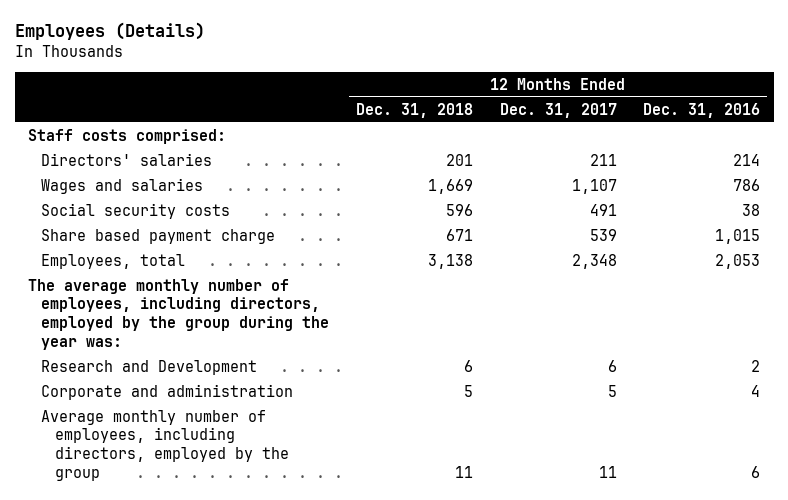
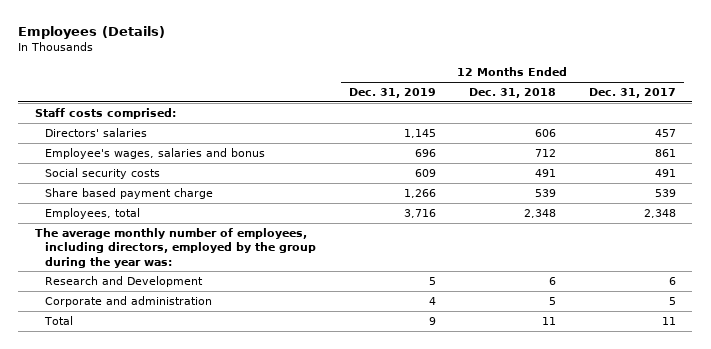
- | 12 Months Ended Dec. 31, 2018 | 12 Months Ended Dec. 31, 2017 | 12 Months Ended Dec. 31, 2016
+ | 12 Months Ended Dec. 31, 2019 | 12 Months Ended Dec. 31, 2018 | 12 Months Ended Dec. 31, 2017
- Directors' salaries | 201 | 211 | 214
- Wages and salaries | 1,669 | 1,107 | 786
- Social security costs | 596 | 491 | 38
- Share based payment charge | 671 | 539 | 1,015
- Employees, total | 3,138 | 2,348 | 2,053
+ Directors' salaries | 1,145 | 606 | 457
+ Employee's wages, salaries and bonus | 696 | 712 | 861
+ Social security costs | 609 | 491 | 491
+ Share based payment charge | 1,266 | 539 | 539
+ Employees, total | 3,716 | 2,348 | 2,348
- Average monthly number of employees, including directors, employed by the group | 11 | 11 | 6
+ Total | 9 | 11 | 11

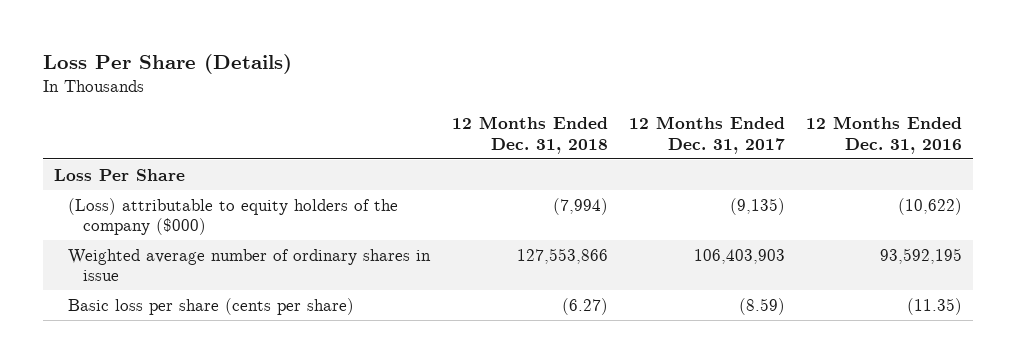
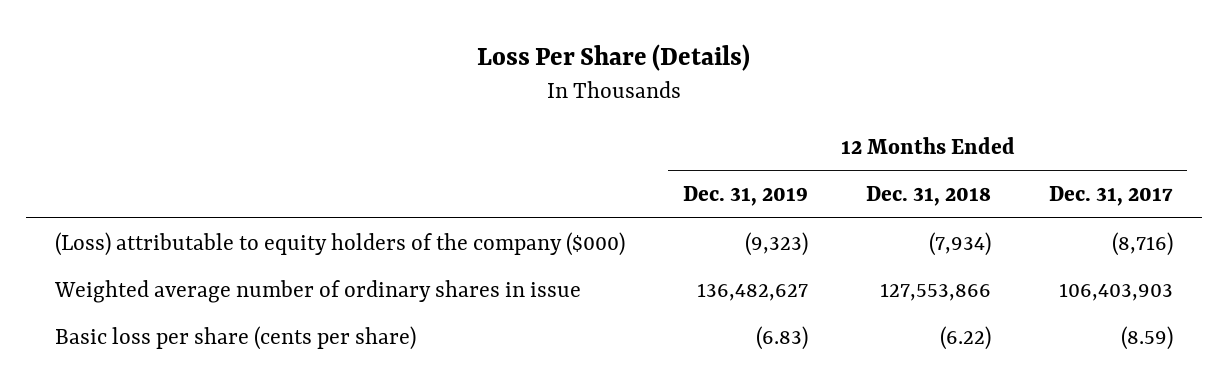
- | 12 Months Ended Dec. 31, 2018 | 12 Months Ended Dec. 31, 2017 | 12 Months Ended Dec. 31, 2016
+ | 12 Months Ended Dec. 31, 2019 | 12 Months Ended Dec. 31, 2018 | 12 Months Ended Dec. 31, 2017
- Loss Per Share
- (Loss) attributable to equity holders of the company ($000) | (7,994) | (9,135) | (10,622)
+ (Loss) attributable to equity holders of the company ($000) | (9,323) | (7,934) | (8,716)
- Basic loss per share (cents per share) | (6.27) | (8.59) | (11.35)
+ Basic loss per share (cents per share) | (6.83) | (6.22) | (8.59)

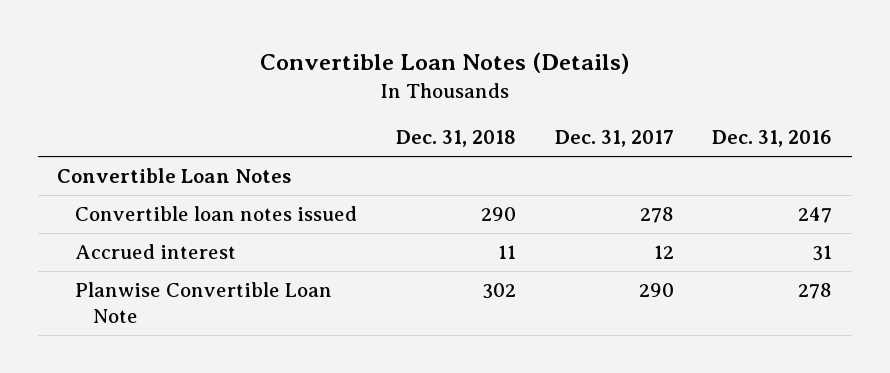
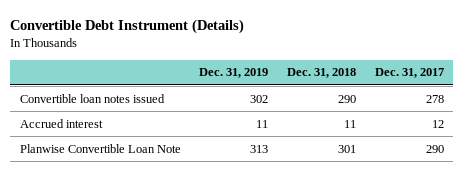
- Convertible Loan Notes (Details)
+ Convertible Debt Instrument (Details)
- | Dec. 31, 2018 | Dec. 31, 2017 | Dec. 31, 2016
+ | Dec. 31, 2019 | Dec. 31, 2018 | Dec. 31, 2017
- Convertible Loan Notes
- Planwise Convertible Loan Note | 302 | 290 | 278
+ Planwise Convertible Loan Note | 313 | 301 | 290

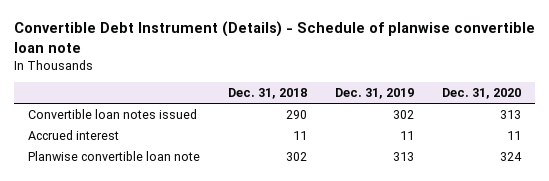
- Convertible Debt Instrument (Details)
+ Convertible Debt Instrument (Details) - Schedule of planwise convertible loan note
- | Dec. 31, 2019 | Dec. 31, 2018 | Dec. 31, 2017
+ | Dec. 31, 2018 | Dec. 31, 2019 | Dec. 31, 2020
- Planwise Convertible Loan Note | 313 | 301 | 290
+ Planwise convertible loan note | 302 | 313 | 324

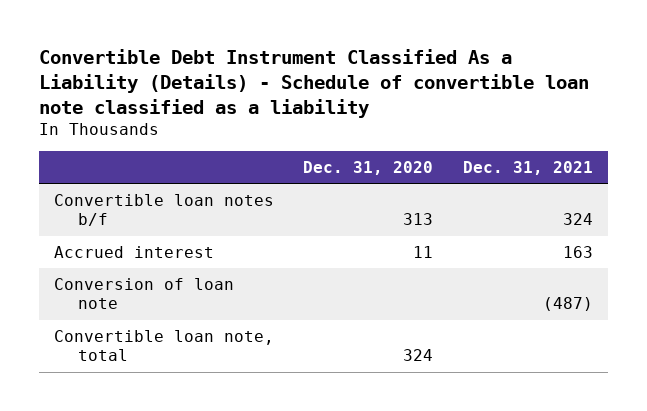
- Convertible Debt Instrument (Details) - Schedule of planwise convertible loan note
+ Convertible Debt Instrument Classified As a Liability (Details) - Schedule of convertible loan note classified as a liability
- | Dec. 31, 2018 | Dec. 31, 2019 | Dec. 31, 2020
+ | Dec. 31, 2020 | Dec. 31, 2021
- Convertible loan notes issued | 290 | 302 | 313
+ Convertible loan notes b/f | 313 | 324
- Planwise convertible loan note | 302 | 313 | 324
+ Conversion of loan note | | (487)
+ Convertible loan note, total | 324 |

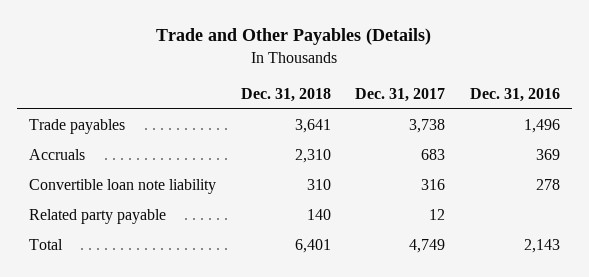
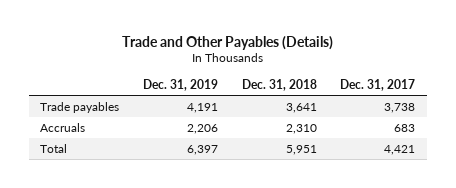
- | Dec. 31, 2018 | Dec. 31, 2017 | Dec. 31, 2016
+ | Dec. 31, 2019 | Dec. 31, 2018 | Dec. 31, 2017
- Convertible loan note liability | 310 | 316 | 278
- Related party payable | 140 | 12 |
- Total | 6,401 | 4,749 | 2,143
+ Total | 6,397 | 5,951 | 4,421

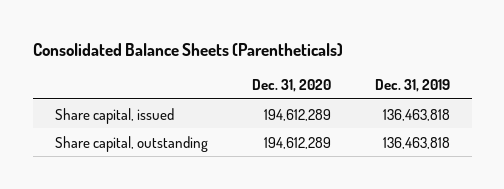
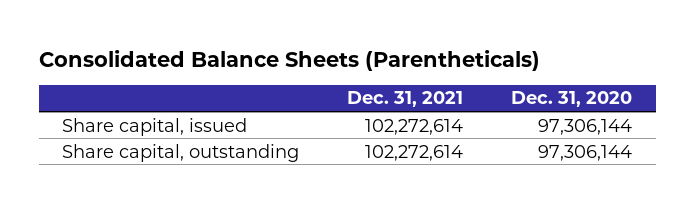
- | Dec. 31, 2020 | Dec. 31, 2019
+ | Dec. 31, 2021 | Dec. 31, 2020
- Share capital, issued | 194,612,289 | 136,463,818
- Share capital, outstanding | 194,612,289 | 136,463,818
+ Share capital, issued | 102,272,614 | 97,306,144
+ Share capital, outstanding | 102,272,614 | 97,306,144

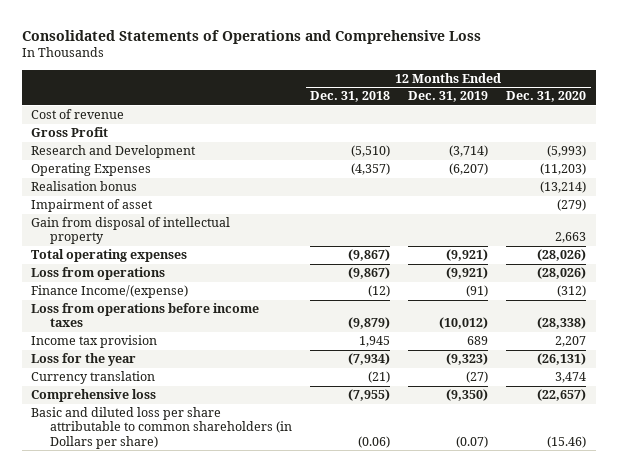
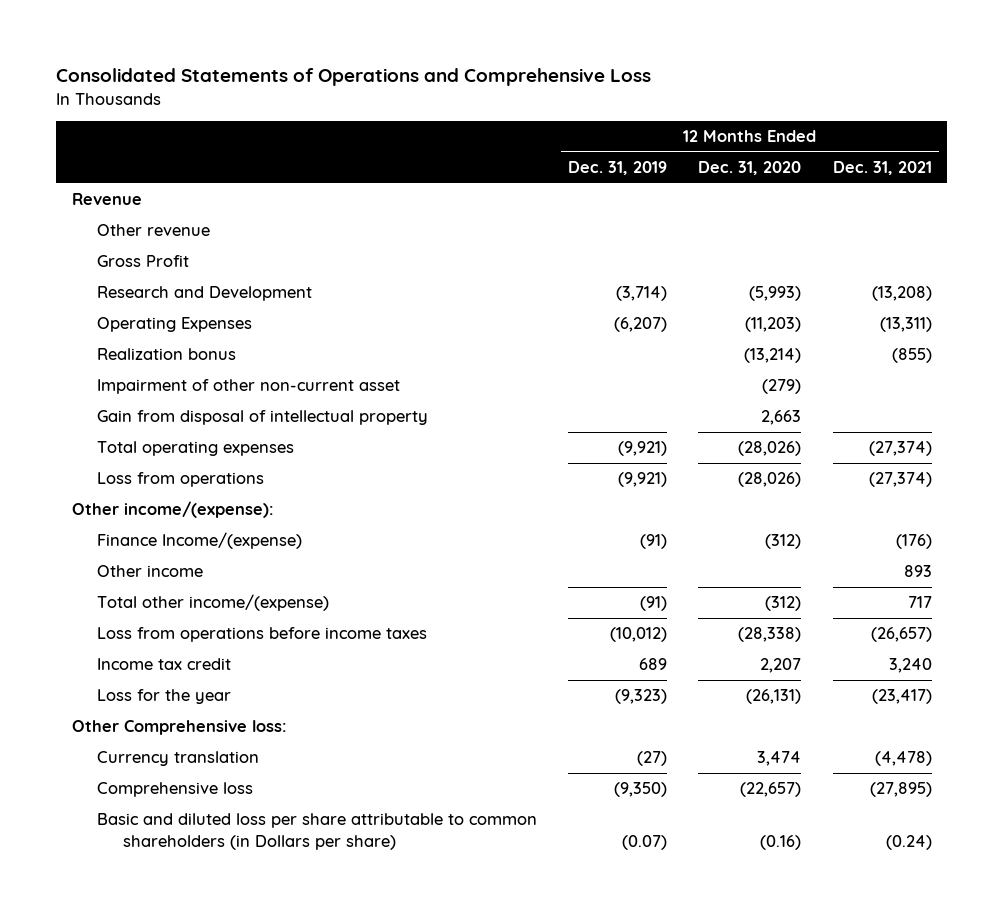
- | 12 Months Ended Dec. 31, 2018 | 12 Months Ended Dec. 31, 2019 | 12 Months Ended Dec. 31, 2020
+ | 12 Months Ended Dec. 31, 2019 | 12 Months Ended Dec. 31, 2020 | 12 Months Ended Dec. 31, 2021
- Cost of revenue
+ Revenue
+ Other revenue
- Realisation bonus | | | (13,214)
- Impairment of asset | | | (279)
+ Realization bonus | | (13,214) | (855)
+ Impairment of other non-current asset | | (279) |
+ Other income/(expense):
+ Other income | | | 893
+ Total other income/(expense) | (91) | (312) | 717
- Income tax provision | 1,945 | 689 | 2,207
+ Income tax credit | 689 | 2,207 | 3,240
+ Other Comprehensive loss:
- Basic and diluted loss per share attributable to common shareholders (in Dollars per share) | (0.06) | (0.07) | (15.46)
+ Basic and diluted loss per share attributable to common shareholders (in Dollars per share) | (0.07) | (0.16) | (0.24)

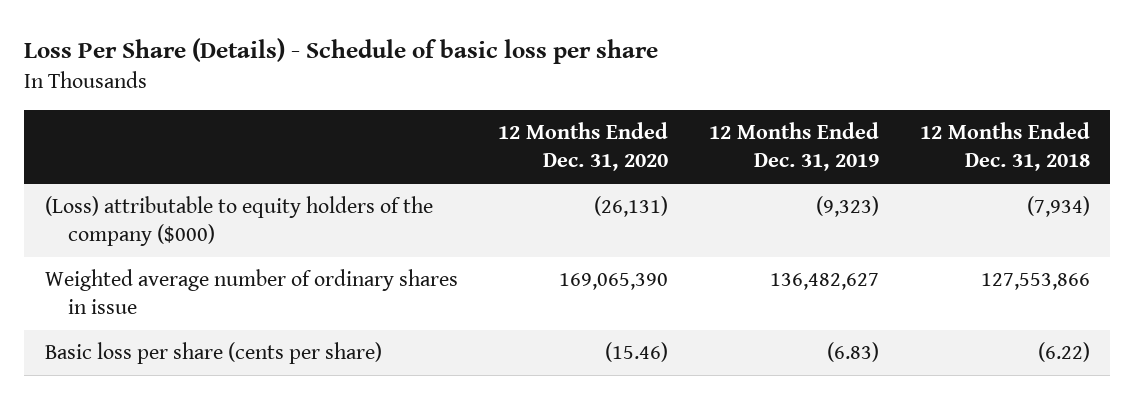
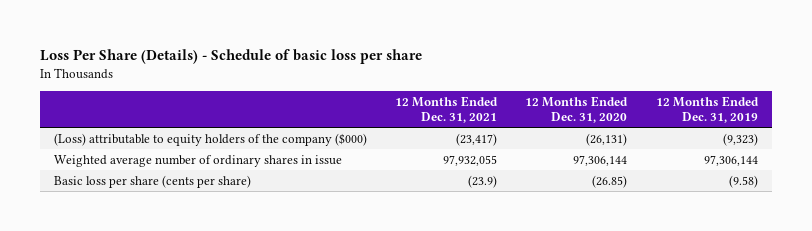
- | 12 Months Ended Dec. 31, 2020 | 12 Months Ended Dec. 31, 2019 | 12 Months Ended Dec. 31, 2018
+ | 12 Months Ended Dec. 31, 2021 | 12 Months Ended Dec. 31, 2020 | 12 Months Ended Dec. 31, 2019
- Weighted average number of ordinary shares in issue | 169,065,390 | 136,482,627 | 127,553,866
- Basic loss per share (cents per share) | (15.46) | (6.83) | (6.22)
+ Weighted average number of ordinary shares in issue | 97,932,055 | 97,306,144 | 97,306,144
+ Basic loss per share (cents per share) | (23.9) | (26.85) | (9.58)

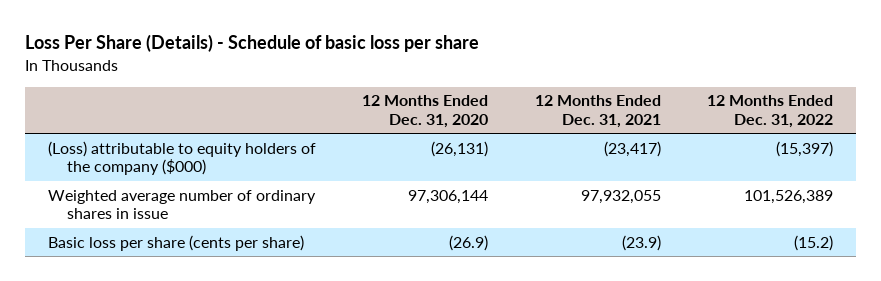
- | 12 Months Ended Dec. 31, 2021 | 12 Months Ended Dec. 31, 2020 | 12 Months Ended Dec. 31, 2019
+ | 12 Months Ended Dec. 31, 2020 | 12 Months Ended Dec. 31, 2021 | 12 Months Ended Dec. 31, 2022
- Basic loss per share (cents per share) | (23.9) | (26.85) | (9.58)
+ Basic loss per share (cents per share) | (26.9) | (23.9) | (15.2)

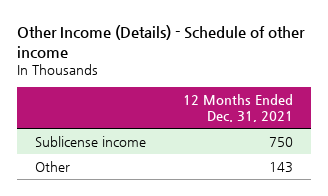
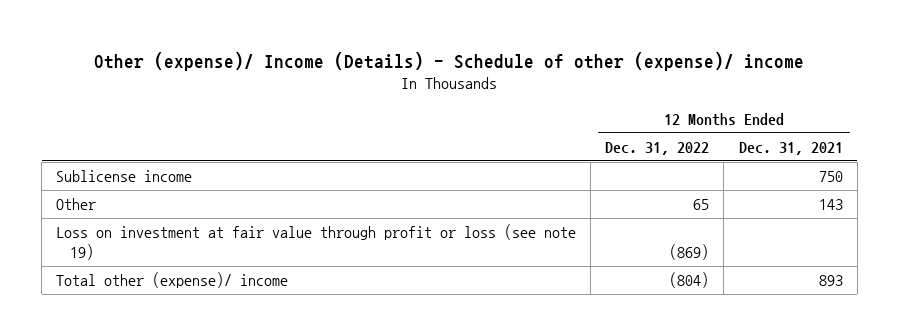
- Other Income (Details) - Schedule of other income
+ Other (expense)/ Income (Details) - Schedule of other (expense)/ income
- | 12 Months Ended Dec. 31, 2021
+ | 12 Months Ended Dec. 31, 2022 | 12 Months Ended Dec. 31, 2021
+ Loss on investment at fair value through profit or loss (see note 19) | (869) |
+ Total other (expense)/ income | (804) | 893

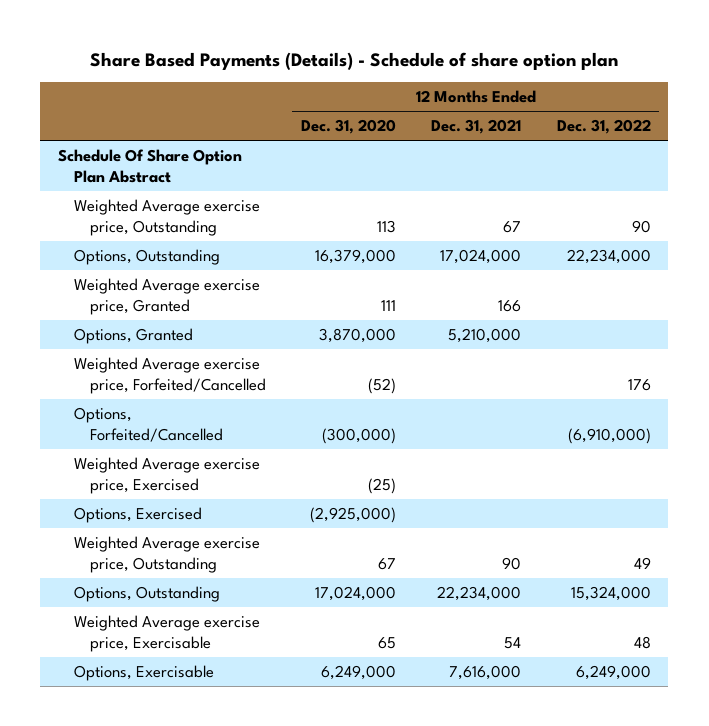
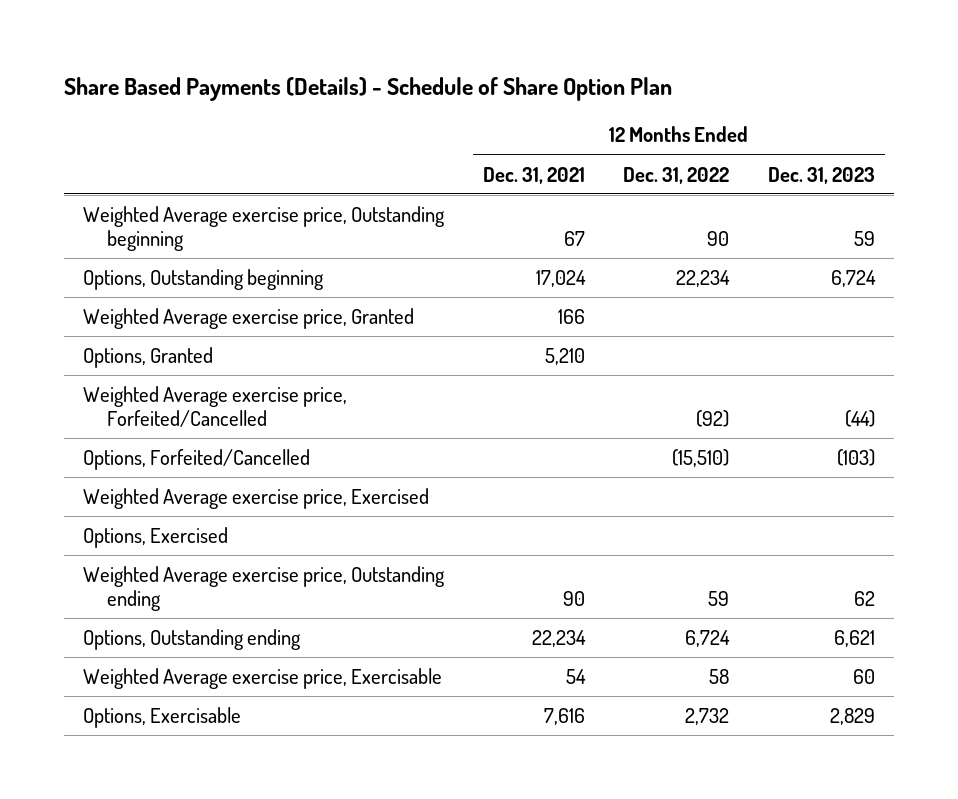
- Share Based Payments (Details) - Schedule of share option plan
+ Share Based Payments (Details) - Schedule of Share Option Plan
- | 12 Months Ended Dec. 31, 2020 | 12 Months Ended Dec. 31, 2021 | 12 Months Ended Dec. 31, 2022
+ | 12 Months Ended Dec. 31, 2021 | 12 Months Ended Dec. 31, 2022 | 12 Months Ended Dec. 31, 2023
- Schedule Of Share Option Plan Abstract
- Weighted Average exercise price, Outstanding | 113 | 67 | 90
- Options, Outstanding | 16,379,000 | 17,024,000 | 22,234,000
+ Weighted Average exercise price, Outstanding beginning | 67 | 90 | 59
+ Options, Outstanding beginning | 17,024 | 22,234 | 6,724
- Options, Granted | 3,870,000 | 5,210,000 |
- Weighted Average exercise price, Forfeited/Cancelled | (52) | | 176
- Options, Forfeited/Cancelled | (300,000) | | (6,910,000)
+ Options, Granted | 5,210 | |
+ Weighted Average exercise price, Forfeited/Cancelled | | (92) | (44)
+ Options, Forfeited/Cancelled | | (15,510) | (103)
- Weighted Average exercise price, Outstanding | 67 | 90 | 49
- Options, Outstanding | 17,024,000 | 22,234,000 | 15,324,000
- Weighted Average exercise price, Exercisable | 65 | 54 | 48
- Options, Exercisable | 6,249,000 | 7,616,000 | 6,249,000
+ Weighted Average exercise price, Outstanding ending | 90 | 59 | 62
+ Options, Outstanding ending | 22,234 | 6,724 | 6,621
+ Weighted Average exercise price, Exercisable | 54 | 58 | 60
+ Options, Exercisable | 7,616 | 2,732 | 2,829

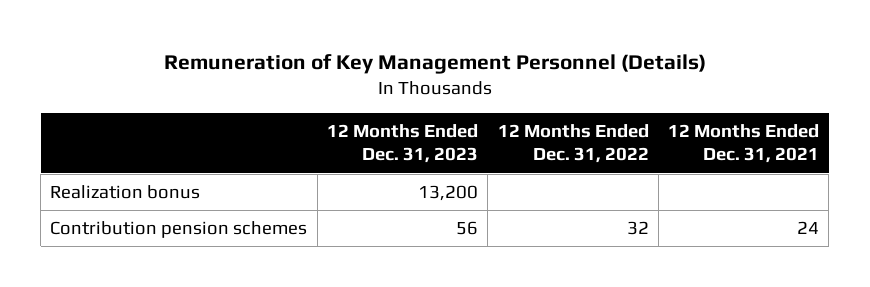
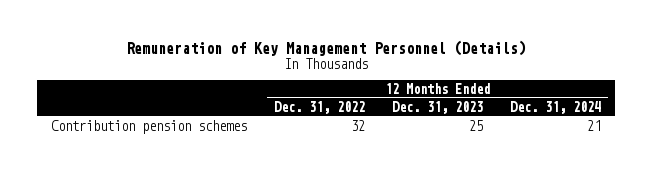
- | 12 Months Ended Dec. 31, 2023 | 12 Months Ended Dec. 31, 2022 | 12 Months Ended Dec. 31, 2021
+ | 12 Months Ended Dec. 31, 2022 | 12 Months Ended Dec. 31, 2023 | 12 Months Ended Dec. 31, 2024
- Realization bonus | 13,200 | |
- Contribution pension schemes | 56 | 32 | 24
+ Contribution pension schemes | 32 | 25 | 21

